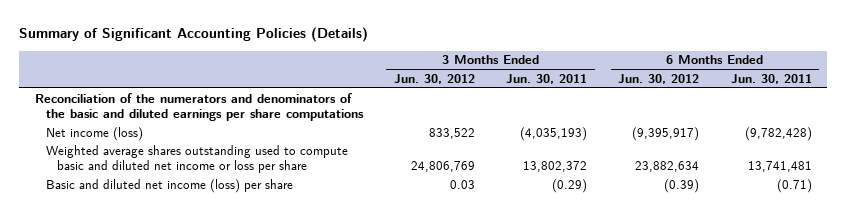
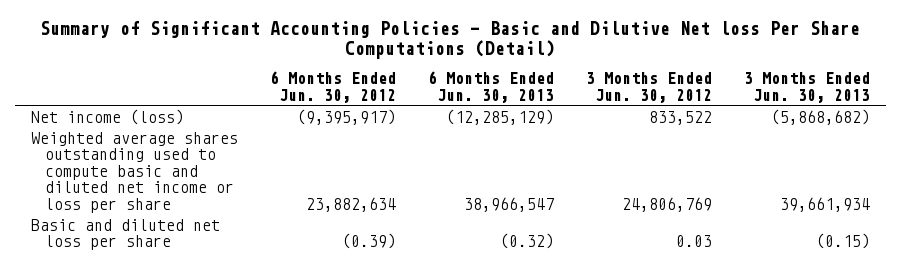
- Summary of Significant Accounting Policies (Details)
+ Summary of Significant Accounting Policies - Basic and Dilutive Net loss Per Share Computations (Detail)
- | 3 Months Ended Jun. 30, 2012 | 3 Months Ended Jun. 30, 2011 | 6 Months Ended Jun. 30, 2012 | 6 Months Ended Jun. 30, 2011
+ | 6 Months Ended Jun. 30, 2012 | 6 Months Ended Jun. 30, 2013 | 3 Months Ended Jun. 30, 2012 | 3 Months Ended Jun. 30, 2013
- Reconciliation of the numerators and denominators of the basic and diluted earnings per share computations
- Basic and diluted net income (loss) per share | 0.03 | (0.29) | (0.39) | (0.71)
+ Basic and diluted net loss per share | (0.39) | (0.32) | 0.03 | (0.15)

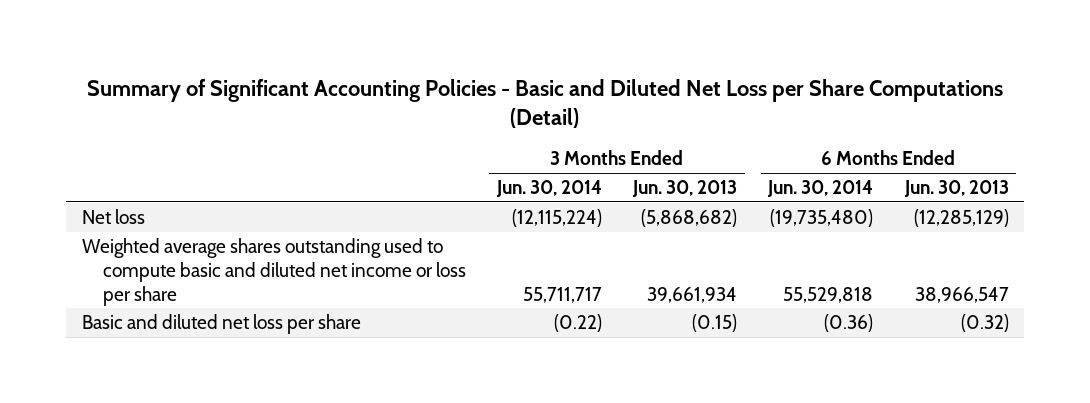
- Summary of Significant Accounting Policies - Basic and Dilutive Net loss Per Share Computations (Detail)
+ Summary of Significant Accounting Policies - Basic and Diluted Net Loss per Share Computations (Detail)
- | 6 Months Ended Jun. 30, 2012 | 6 Months Ended Jun. 30, 2013 | 3 Months Ended Jun. 30, 2012 | 3 Months Ended Jun. 30, 2013
+ | 3 Months Ended Jun. 30, 2014 | 3 Months Ended Jun. 30, 2013 | 6 Months Ended Jun. 30, 2014 | 6 Months Ended Jun. 30, 2013
- Net income (loss) | (9,395,917) | (12,285,129) | 833,522 | (5,868,682)
+ Net loss | (12,115,224) | (5,868,682) | (19,735,480) | (12,285,129)

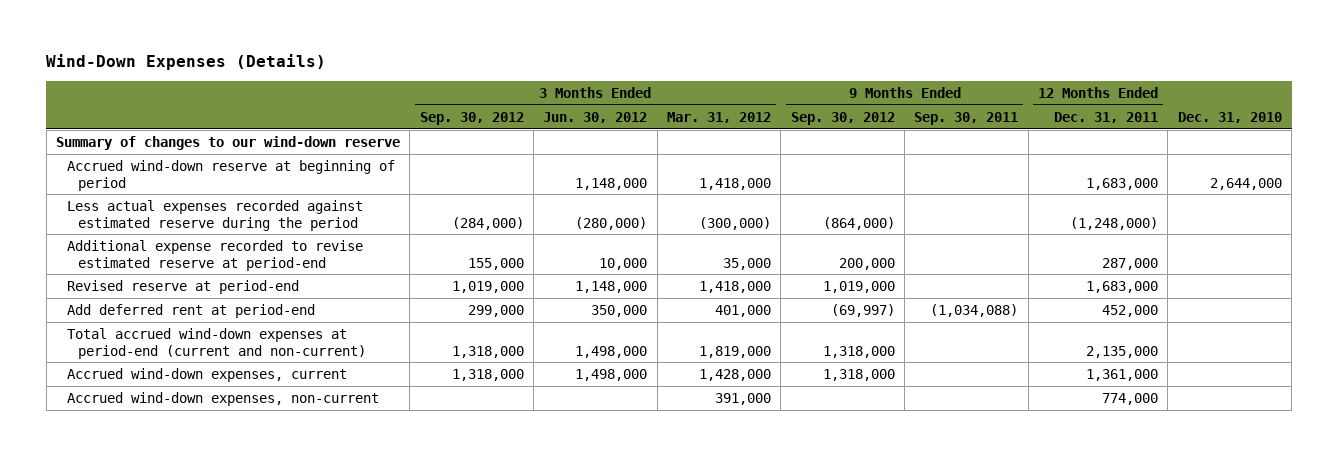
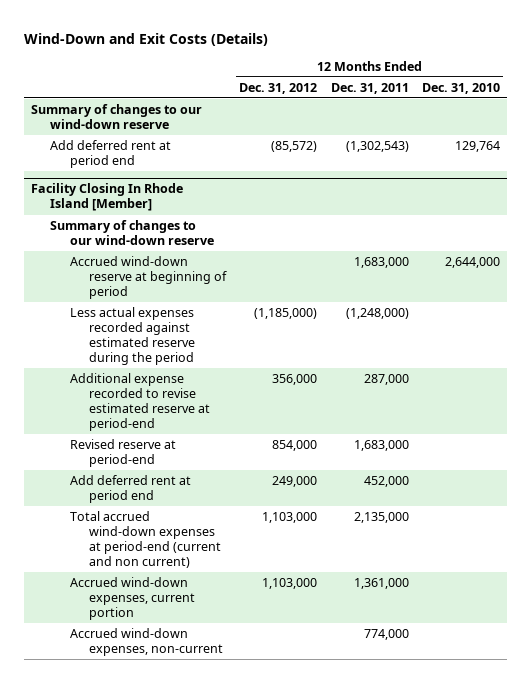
- Wind-Down Expenses (Details)
+ Wind-Down and Exit Costs (Details)
- | 3 Months Ended Sep. 30, 2012 | 3 Months Ended Jun. 30, 2012 | 3 Months Ended Mar. 31, 2012 | 9 Months Ended Sep. 30, 2012 | 9 Months Ended Sep. 30, 2011 | 12 Months Ended Dec. 31, 2011 | Dec. 31, 2010
+ | 12 Months Ended Dec. 31, 2012 | 12 Months Ended Dec. 31, 2011 | 12 Months Ended Dec. 31, 2010
+ Add deferred rent at period end | (85,572) | (1,302,543) | 129,764
+ Facility Closing In Rhode Island [Member]
+ Summary of changes to our wind-down reserve
- Add deferred rent at period-end | 299,000 | 350,000 | 401,000 | (69,997) | (1,034,088) | 452,000 |
- Total accrued wind-down expenses at period-end (current and non-current) | 1,318,000 | 1,498,000 | 1,819,000 | 1,318,000 | | 2,135,000 |
- Accrued wind-down expenses, current | 1,318,000 | 1,498,000 | 1,428,000 | 1,318,000 | | 1,361,000 |
+ Add deferred rent at period end | 249,000 | 452,000 |
+ Total accrued wind-down expenses at period-end (current and non current) | 1,103,000 | 2,135,000 |
+ Accrued wind-down expenses, current portion | 1,103,000 | 1,361,000 |

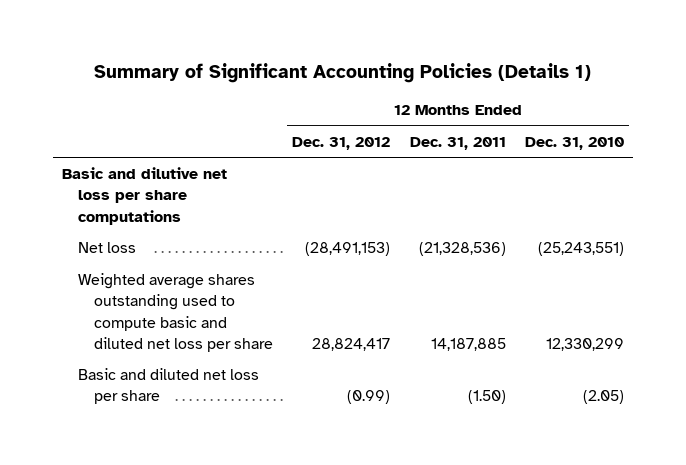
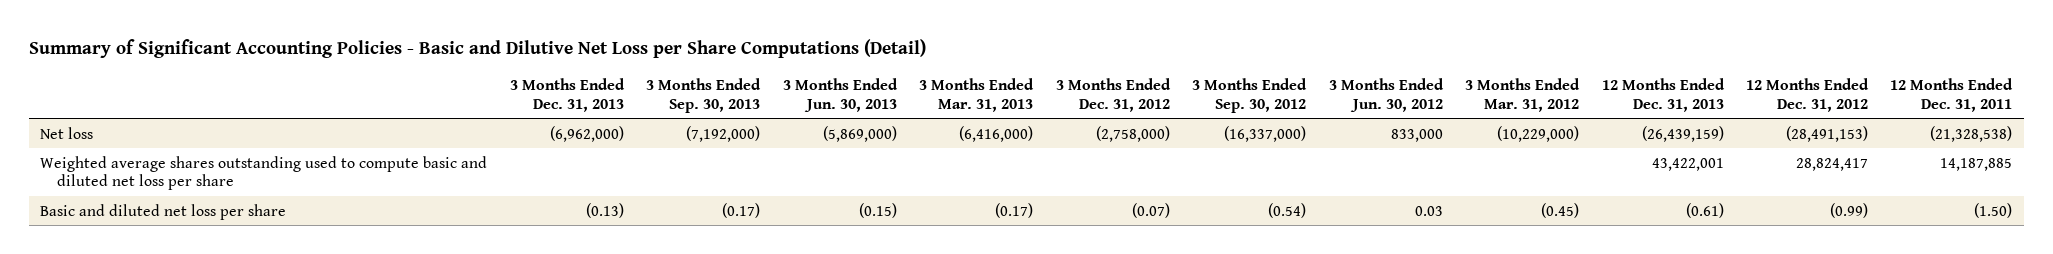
- Summary of Significant Accounting Policies (Details 1)
+ Summary of Significant Accounting Policies - Basic and Dilutive Net Loss per Share Computations (Detail)
- | 12 Months Ended Dec. 31, 2012 | 12 Months Ended Dec. 31, 2011 | 12 Months Ended Dec. 31, 2010
+ | 3 Months Ended Dec. 31, 2013 | 3 Months Ended Sep. 30, 2013 | 3 Months Ended Jun. 30, 2013 | 3 Months Ended Mar. 31, 2013 | 3 Months Ended Dec. 31, 2012 | 3 Months Ended Sep. 30, 2012 | 3 Months Ended Jun. 30, 2012 | 3 Months Ended Mar. 31, 2012 | 12 Months Ended Dec. 31, 2013 | 12 Months Ended Dec. 31, 2012 | 12 Months Ended Dec. 31, 2011
- Basic and dilutive net loss per share computations
- Net loss | (28,491,153) | (21,328,536) | (25,243,551)
+ Net loss | (6,962,000) | (7,192,000) | (5,869,000) | (6,416,000) | (2,758,000) | (16,337,000) | 833,000 | (10,229,000) | (26,439,159) | (28,491,153) | (21,328,538)

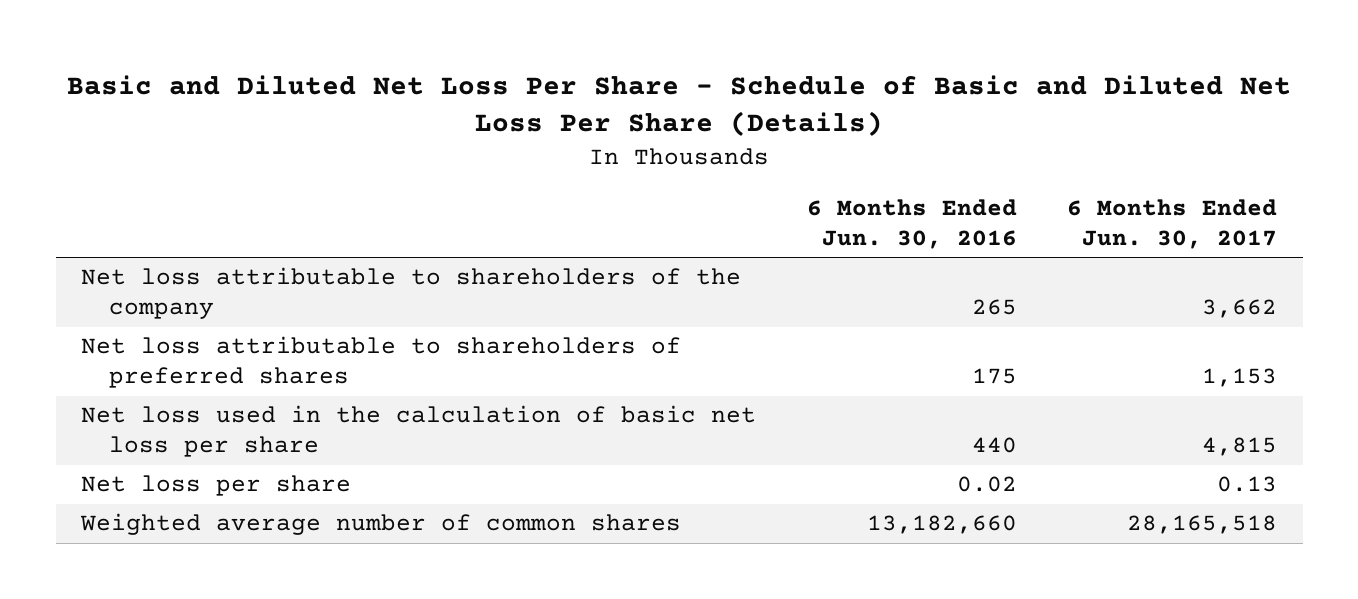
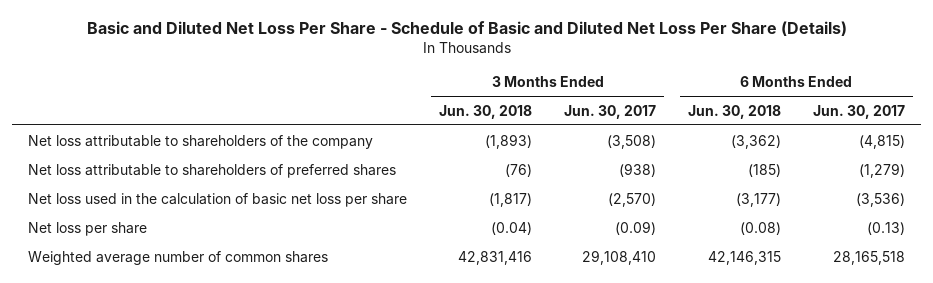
- | 6 Months Ended Jun. 30, 2016 | 6 Months Ended Jun. 30, 2017
+ | 3 Months Ended Jun. 30, 2018 | 3 Months Ended Jun. 30, 2017 | 6 Months Ended Jun. 30, 2018 | 6 Months Ended Jun. 30, 2017
- Net loss attributable to shareholders of the company | 265 | 3,662
- Net loss attributable to shareholders of preferred shares | 175 | 1,153
- Net loss used in the calculation of basic net loss per share | 440 | 4,815
- Net loss per share | 0.02 | 0.13
+ Net loss attributable to shareholders of the company | (1,893) | (3,508) | (3,362) | (4,815)
+ Net loss attributable to shareholders of preferred shares | (76) | (938) | (185) | (1,279)
+ Net loss used in the calculation of basic net loss per share | (1,817) | (2,570) | (3,177) | (3,536)
+ Net loss per share | (0.04) | (0.09) | (0.08) | (0.13)

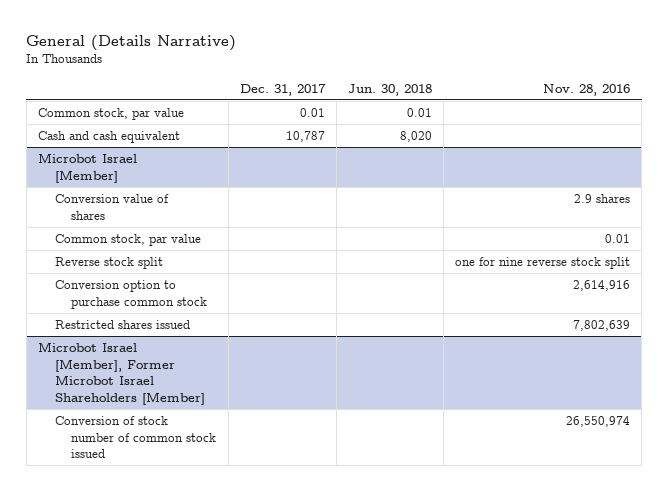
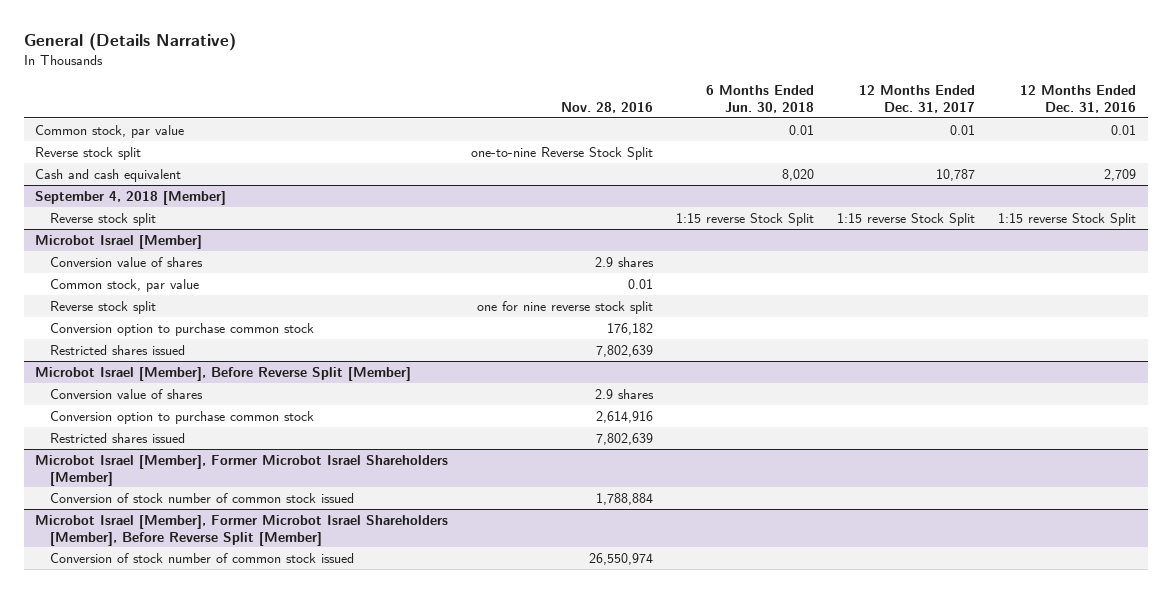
- | Dec. 31, 2017 | Jun. 30, 2018 | Nov. 28, 2016
+ | Nov. 28, 2016 | 6 Months Ended Jun. 30, 2018 | 12 Months Ended Dec. 31, 2017 | 12 Months Ended Dec. 31, 2016
+ Reverse stock split | one-to-nine Reverse Stock Split | | |
+ September 4, 2018 [Member]
+ Reverse stock split | | 1:15 reverse Stock Split | 1:15 reverse Stock Split | 1:15 reverse Stock Split
@ Microbot Israel [Member]
+ Conversion option to purchase common stock | 176,182 | | |
+ Restricted shares issued | 7,802,639 | | |
+ Microbot Israel [Member], Before Reverse Split [Member]
+ Conversion value of shares | 2.9 shares | | |
@ Microbot Israel [Member], Former Microbot Israel Shareholders [Member]
+ Conversion of stock number of common stock issued | 1,788,884 | | |
+ Microbot Israel [Member], Former Microbot Israel Shareholders [Member], Before Reverse Split [Member]

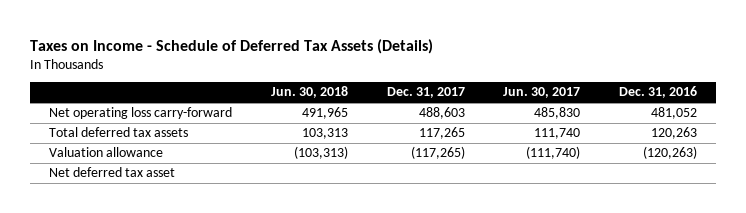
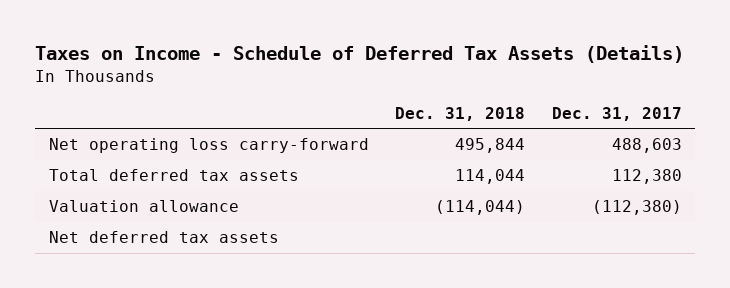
- | Jun. 30, 2018 | Dec. 31, 2017 | Jun. 30, 2017 | Dec. 31, 2016
+ | Dec. 31, 2018 | Dec. 31, 2017
- Total deferred tax assets | 103,313 | 117,265 | 111,740 | 120,263
- Valuation allowance | (103,313) | (117,265) | (111,740) | (120,263)
- Net deferred tax asset
+ Total deferred tax assets | 114,044 | 112,380
+ Valuation allowance | (114,044) | (112,380)
+ Net deferred tax assets

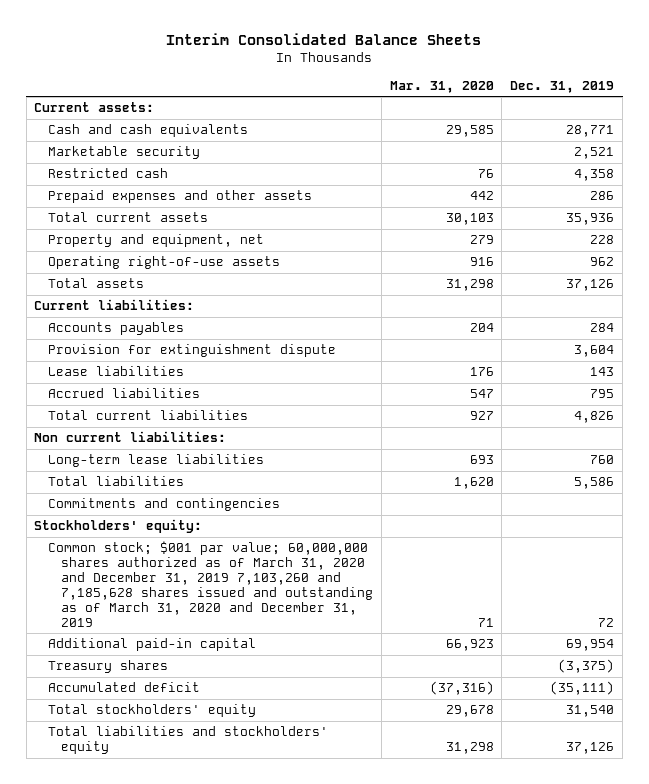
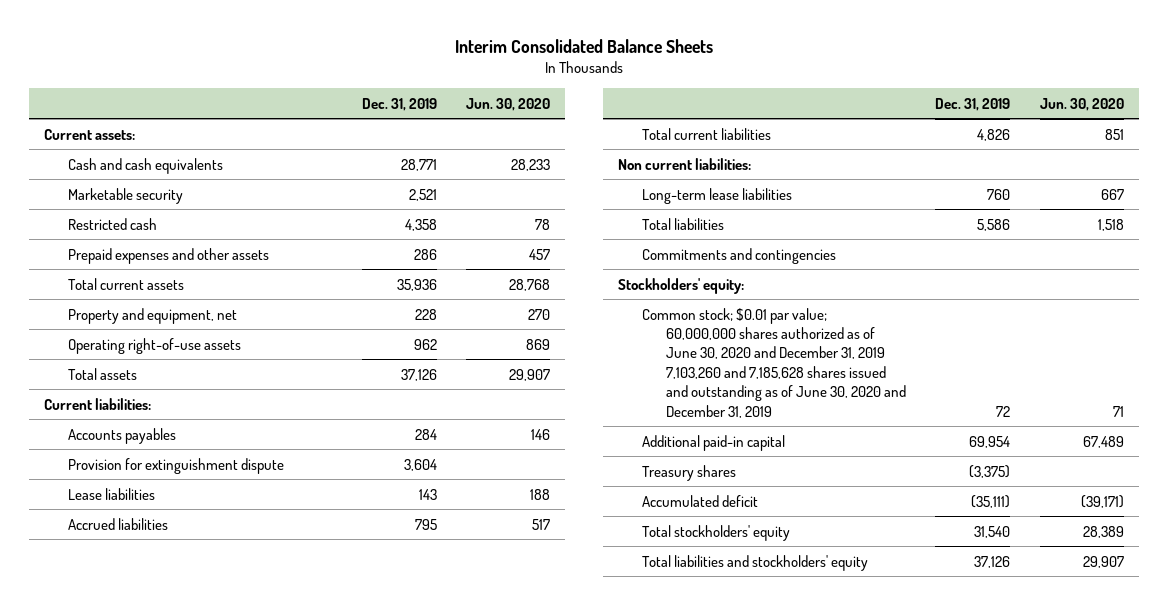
- | Mar. 31, 2020 | Dec. 31, 2019
+ | Dec. 31, 2019 | Jun. 30, 2020
- Common stock; $001 par value; 60,000,000 shares authorized as of March 31, 2020 and December 31, 2019 7,103,260 and 7,185,628 shares issued and outstanding as of March 31, 2020 and December 31, 2019 | 71 | 72
+ Common stock; $0.01 par value; 60,000,000 shares authorized as of June 30, 2020 and December 31, 2019 7,103,260 and 7,185,628 shares issued and outstanding as of June 30, 2020 and December 31, 2019 | 72 | 71

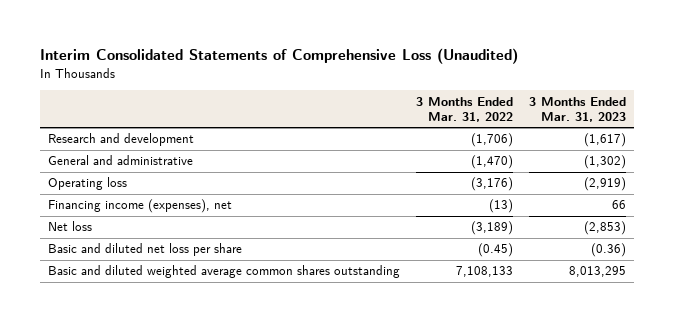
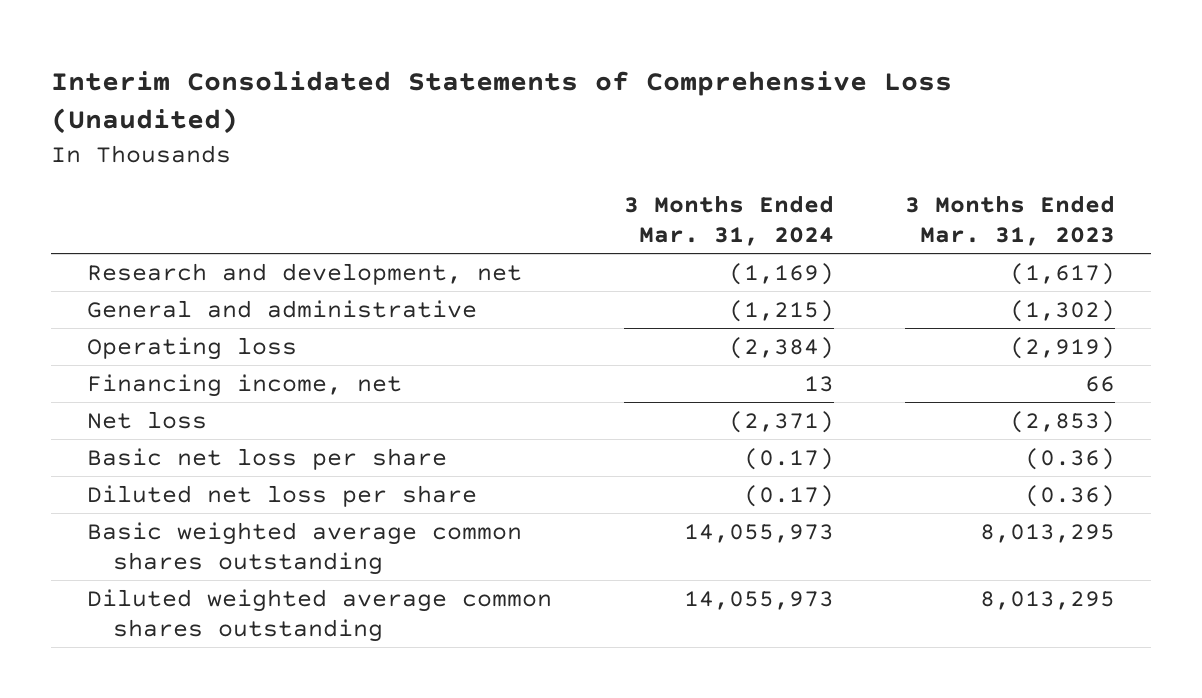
- | 3 Months Ended Mar. 31, 2022 | 3 Months Ended Mar. 31, 2023
+ | 3 Months Ended Mar. 31, 2024 | 3 Months Ended Mar. 31, 2023
- Research and development | (1,706) | (1,617)
+ Research and development, net | (1,169) | (1,617)
- Financing income (expenses), net | (13) | 66
+ Financing income, net | 13 | 66
- Basic and diluted net loss per share | (0.45) | (0.36)
- Basic and diluted weighted average common shares outstanding | 7,108,133 | 8,013,295
+ Basic net loss per share | (0.17) | (0.36)
+ Diluted net loss per share | (0.17) | (0.36)
+ Basic weighted average common shares outstanding | 14,055,973 | 8,013,295
+ Diluted weighted average common shares outstanding | 14,055,973 | 8,013,295

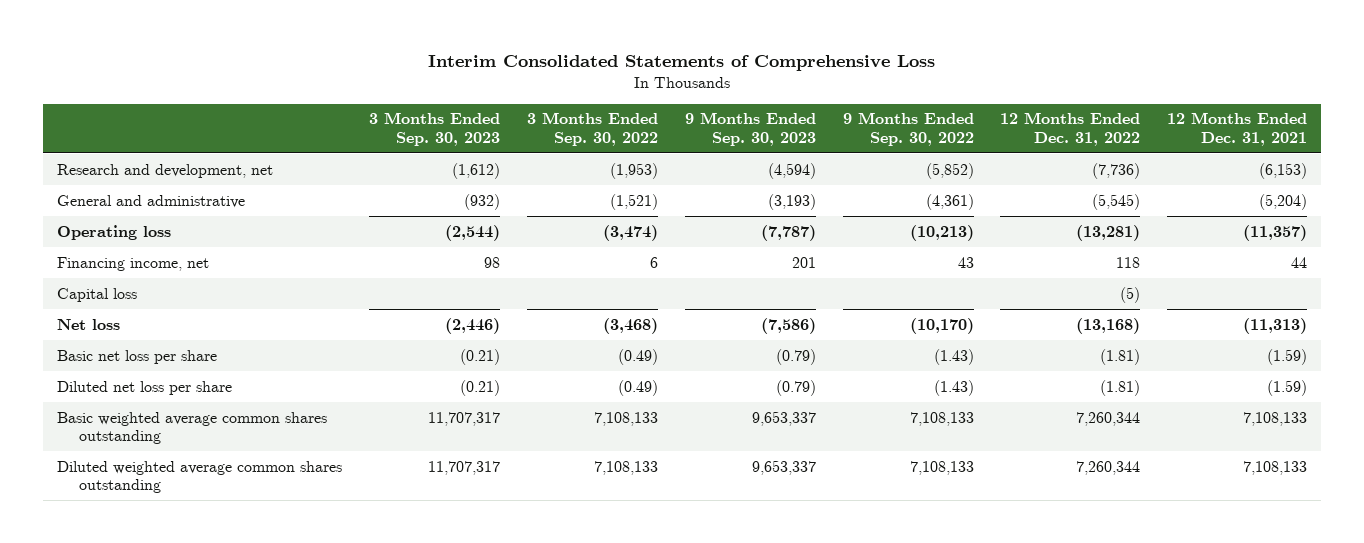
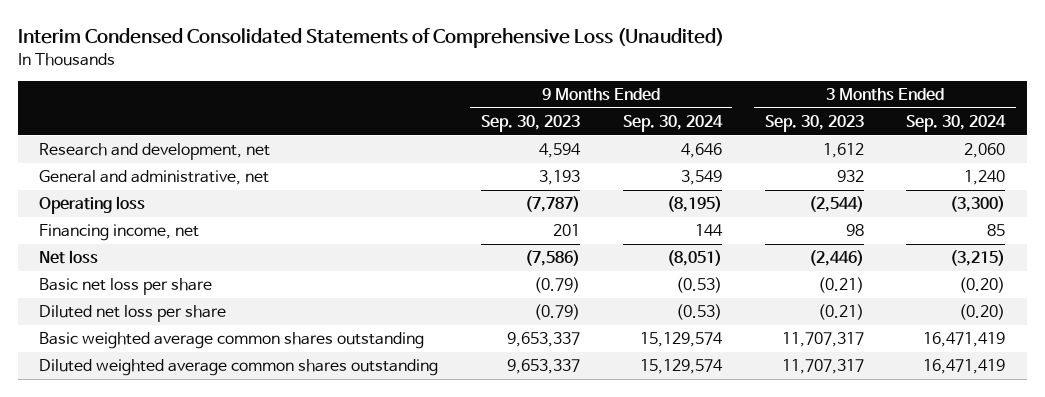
- Interim Consolidated Statements of Comprehensive Loss
+ Interim Condensed Consolidated Statements of Comprehensive Loss (Unaudited)
- | 3 Months Ended Sep. 30, 2023 | 3 Months Ended Sep. 30, 2022 | 9 Months Ended Sep. 30, 2023 | 9 Months Ended Sep. 30, 2022 | 12 Months Ended Dec. 31, 2022 | 12 Months Ended Dec. 31, 2021
+ | 9 Months Ended Sep. 30, 2023 | 9 Months Ended Sep. 30, 2024 | 3 Months Ended Sep. 30, 2023 | 3 Months Ended Sep. 30, 2024
- Research and development, net | (1,612) | (1,953) | (4,594) | (5,852) | (7,736) | (6,153)
- General and administrative | (932) | (1,521) | (3,193) | (4,361) | (5,545) | (5,204)
+ Research and development, net | 4,594 | 4,646 | 1,612 | 2,060
+ General and administrative, net | 3,193 | 3,549 | 932 | 1,240
- Capital loss | | | | | (5) |

